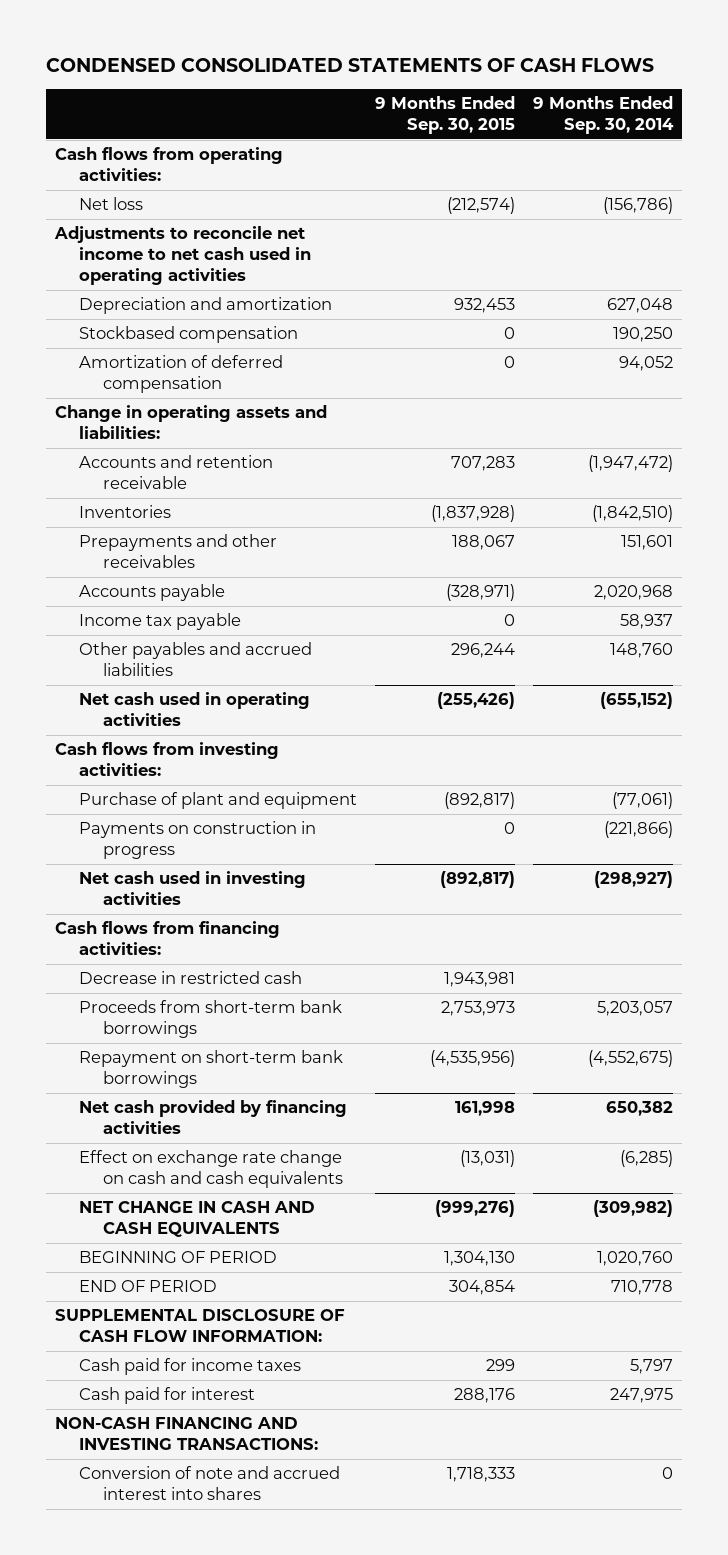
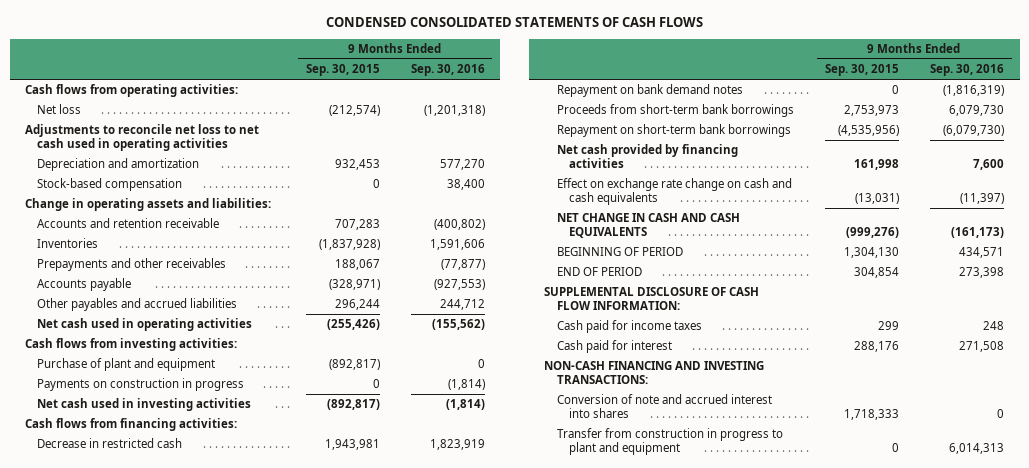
- | 9 Months Ended Sep. 30, 2015 | 9 Months Ended Sep. 30, 2014
+ | 9 Months Ended Sep. 30, 2015 | 9 Months Ended Sep. 30, 2016
- Adjustments to reconcile net income to net cash used in operating activities
+ Adjustments to reconcile net loss to net cash used in operating activities
- Stockbased compensation | 0 | 190,250
- Amortization of deferred compensation | 0 | 94,052
+ Stock-based compensation | 0 | 38,400
- Income tax payable | 0 | 58,937
+ Repayment on bank demand notes | 0 | (1,816,319)
+ Transfer from construction in progress to plant and equipment | 0 | 6,014,313

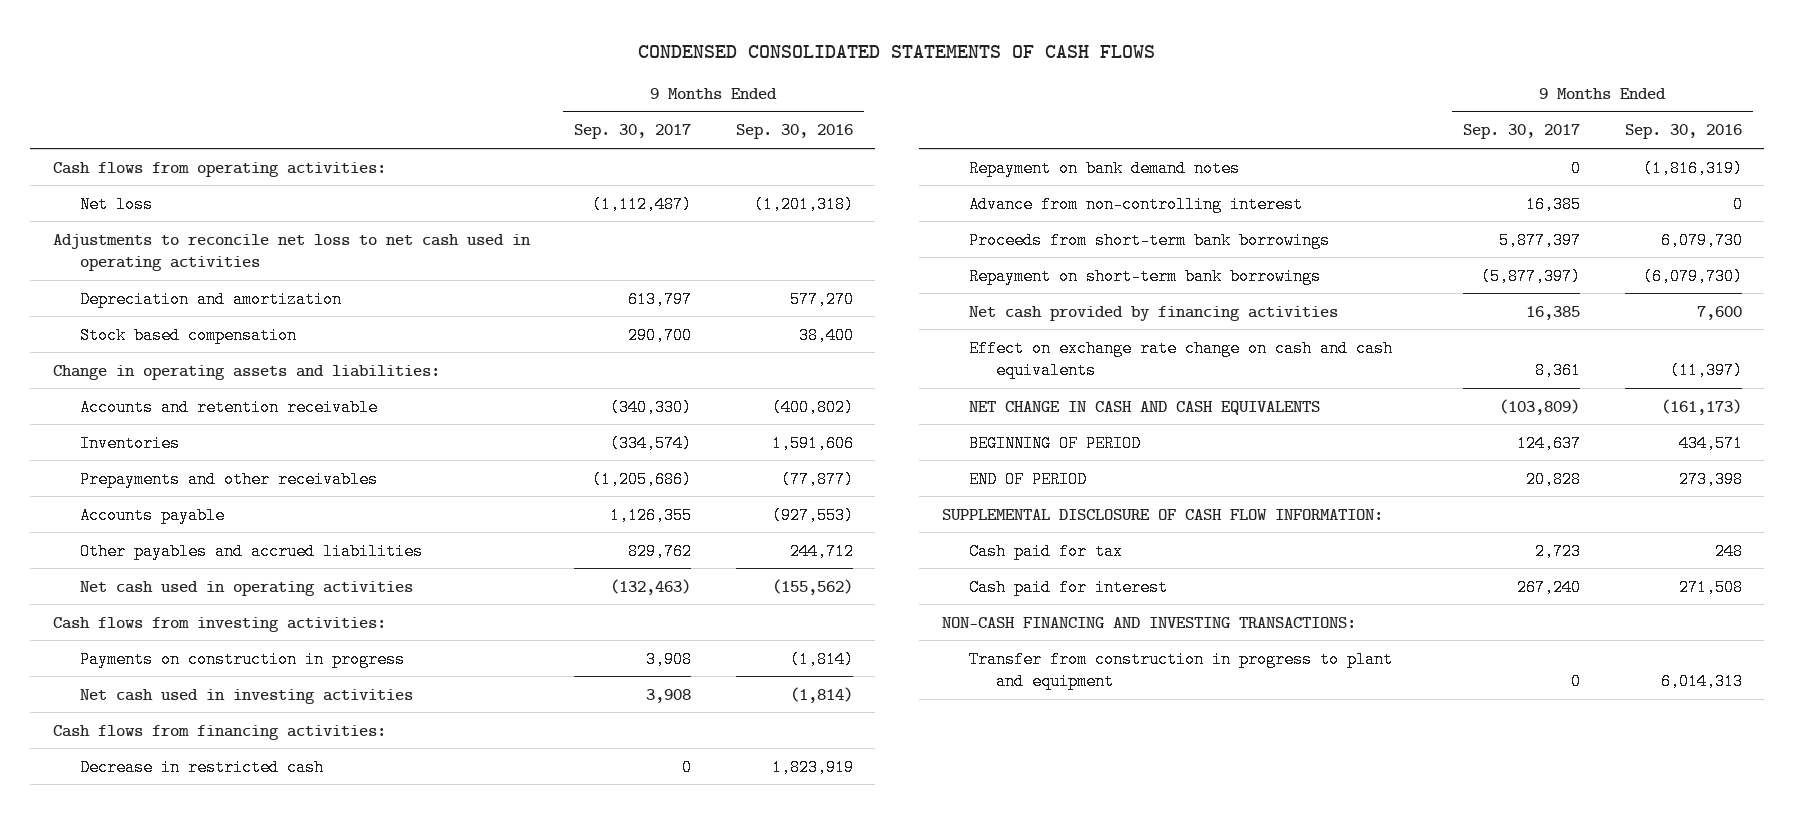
- | 9 Months Ended Sep. 30, 2015 | 9 Months Ended Sep. 30, 2016
+ | 9 Months Ended Sep. 30, 2017 | 9 Months Ended Sep. 30, 2016
- Stock-based compensation | 0 | 38,400
+ Stock based compensation | 290,700 | 38,400
- Purchase of plant and equipment | (892,817) | 0
+ Advance from non-controlling interest | 16,385 | 0
- Cash paid for income taxes | 299 | 248
+ Cash paid for tax | 2,723 | 248
- Conversion of note and accrued interest into shares | 1,718,333 | 0

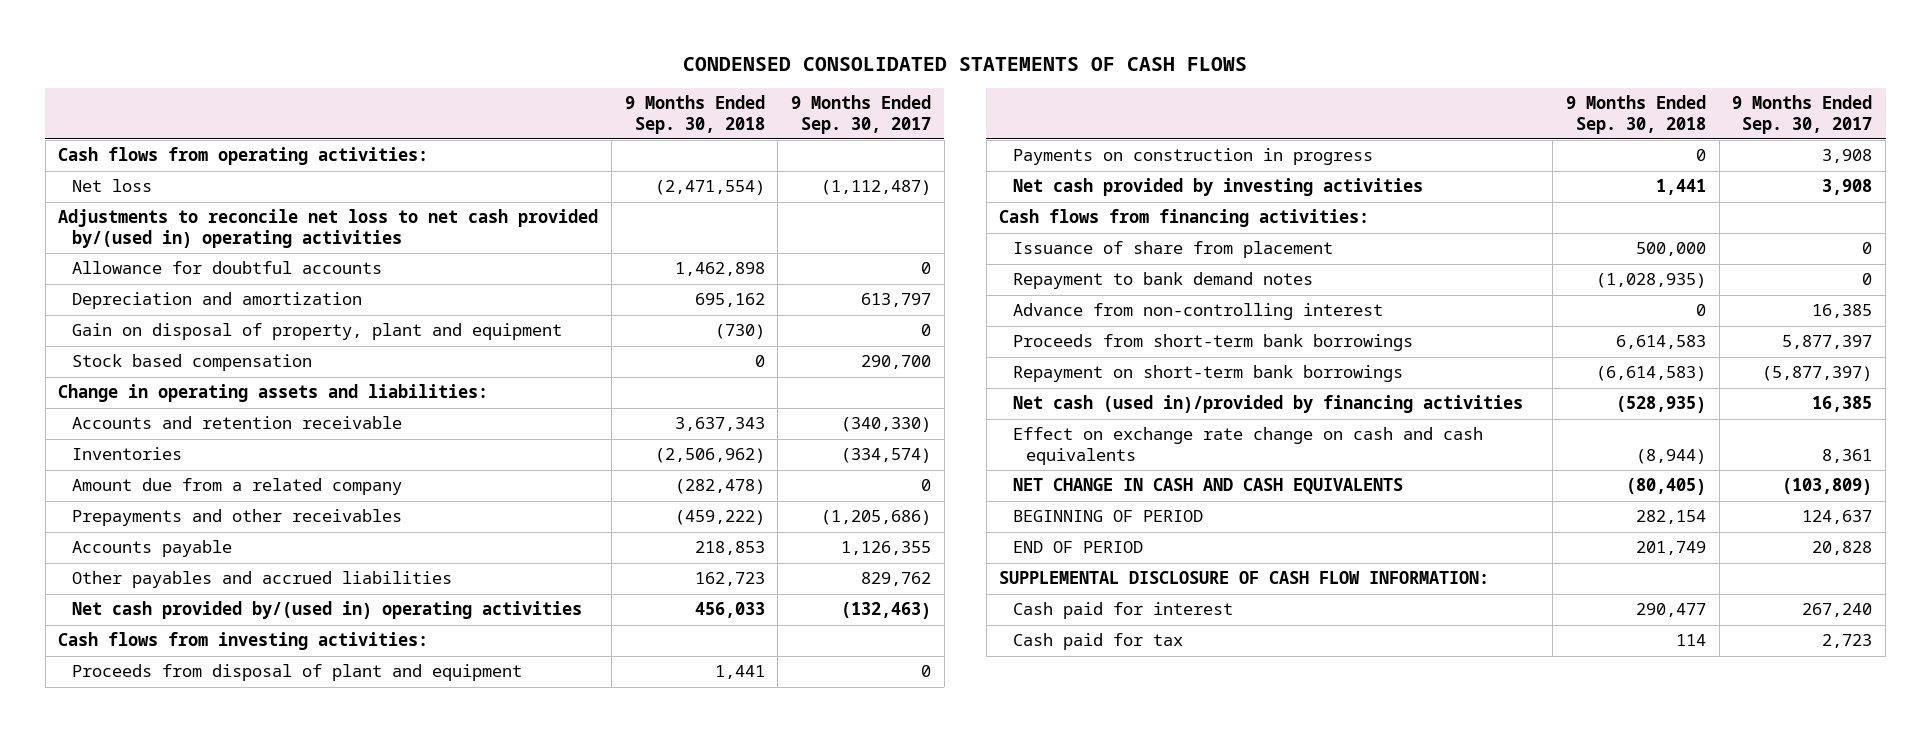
- | 9 Months Ended Sep. 30, 2017 | 9 Months Ended Sep. 30, 2016
+ | 9 Months Ended Sep. 30, 2018 | 9 Months Ended Sep. 30, 2017
- Adjustments to reconcile net loss to net cash used in operating activities
+ Adjustments to reconcile net loss to net cash provided by/(used in) operating activities
+ Allowance for doubtful accounts | 1,462,898 | 0
+ Gain on disposal of property, plant and equipment | (730) | 0
+ Amount due from a related company | (282,478) | 0
- Net cash used in operating activities | (132,463) | (155,562)
+ Net cash provided by/(used in) operating activities | 456,033 | (132,463)
+ Proceeds from disposal of plant and equipment | 1,441 | 0
- Net cash used in investing activities | 3,908 | (1,814)
+ Net cash provided by investing activities | 1,441 | 3,908
- Decrease in restricted cash | 0 | 1,823,919
- Repayment on bank demand notes | 0 | (1,816,319)
+ Issuance of share from placement | 500,000 | 0
+ Repayment to bank demand notes | (1,028,935) | 0
- Net cash provided by financing activities | 16,385 | 7,600
+ Net cash (used in)/provided by financing activities | (528,935) | 16,385
- NON-CASH FINANCING AND INVESTING TRANSACTIONS:
- Transfer from construction in progress to plant and equipment | 0 | 6,014,313
moved down: Cash paid for tax | 114 | 2,723

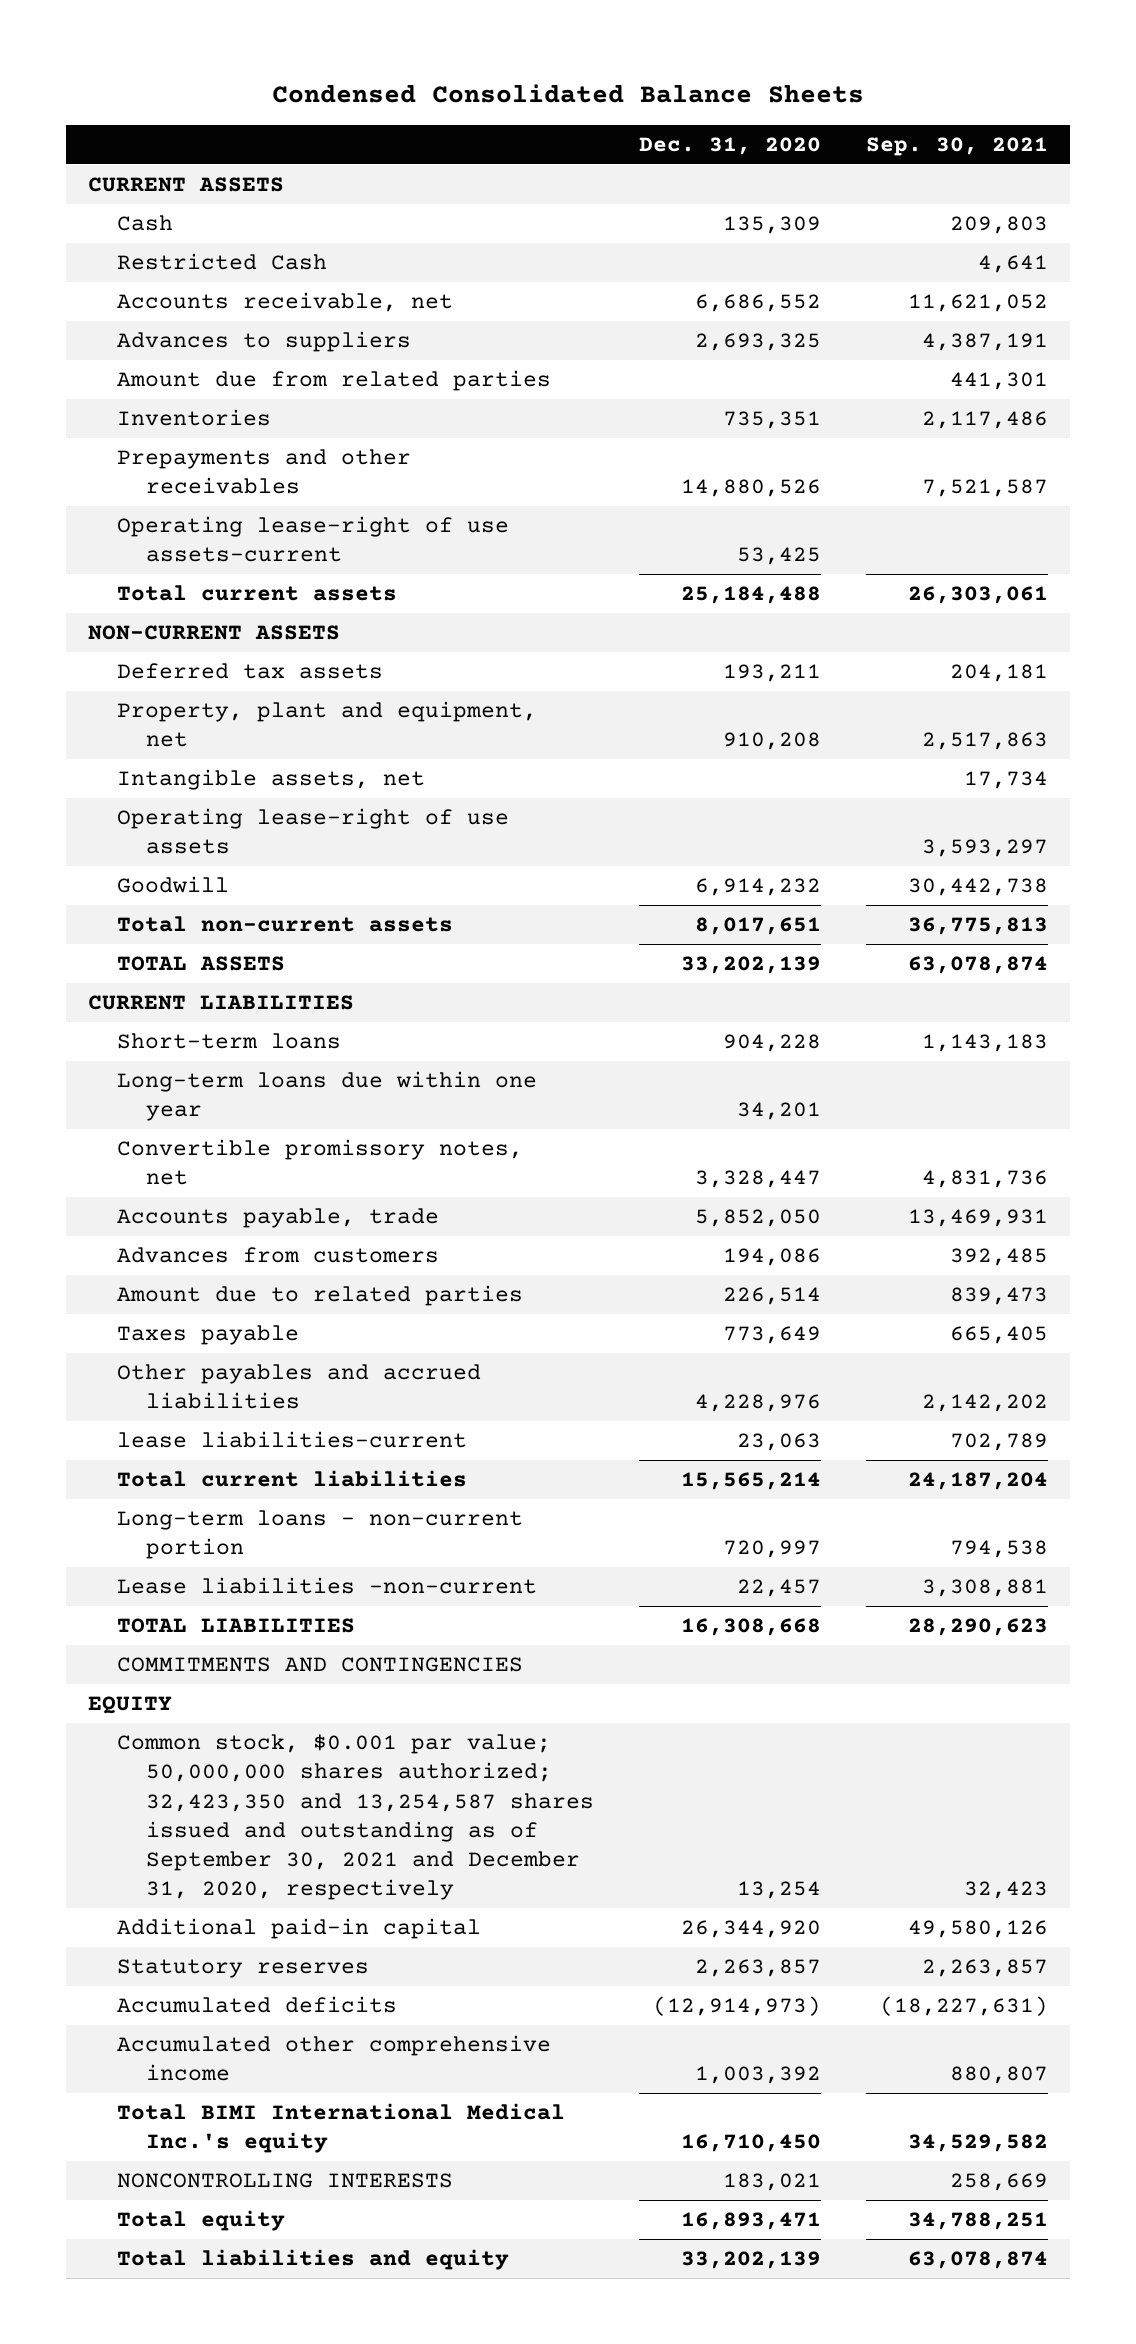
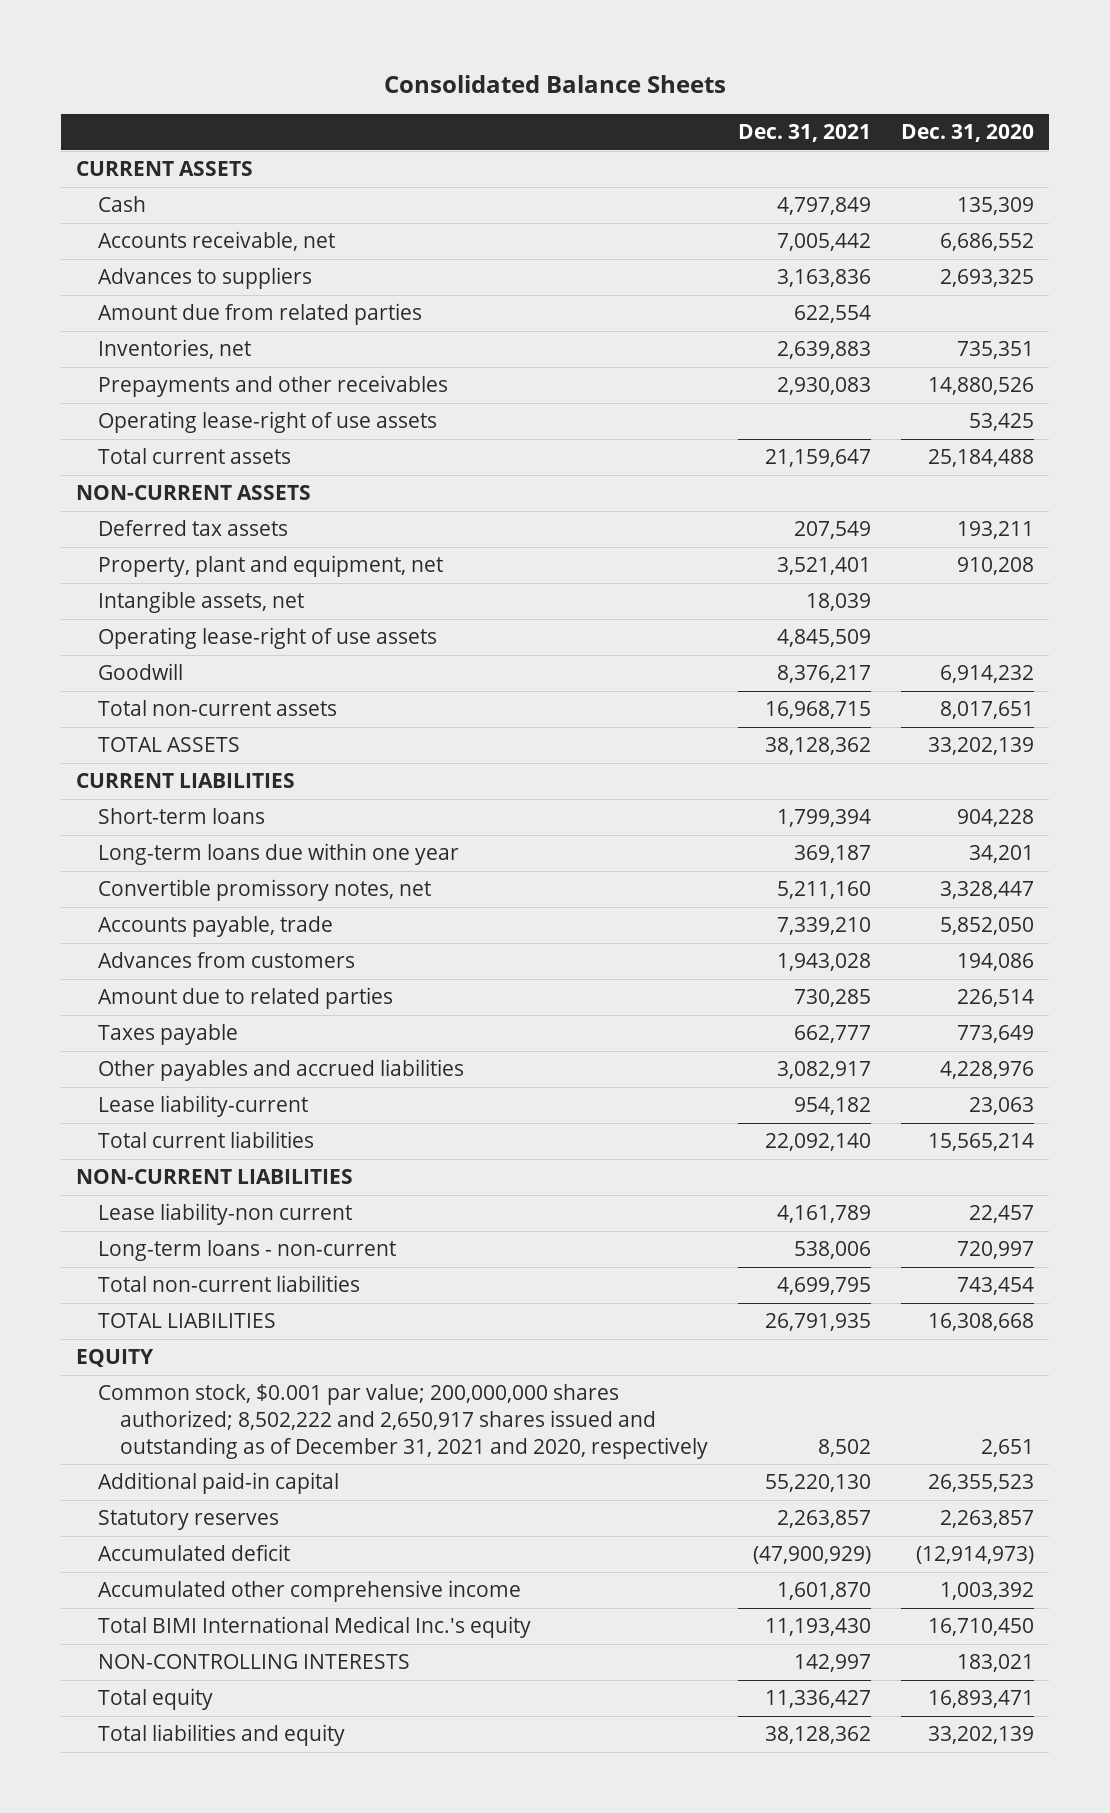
- Condensed Consolidated Balance Sheets
+ Consolidated Balance Sheets
- | Dec. 31, 2020 | Sep. 30, 2021
+ | Dec. 31, 2021 | Dec. 31, 2020
- Restricted Cash | | 4,641
- Inventories | 735,351 | 2,117,486
+ Inventories, net | 2,639,883 | 735,351
- Operating lease-right of use assets-current | 53,425 |
+ Operating lease-right of use assets | | 53,425
- lease liabilities-current | 23,063 | 702,789
+ Lease liability-current | 954,182 | 23,063
- Long-term loans - non-current portion | 720,997 | 794,538
- Lease liabilities -non-current | 22,457 | 3,308,881
+ NON-CURRENT LIABILITIES
+ Lease liability-non current | 4,161,789 | 22,457
+ Long-term loans - non-current | 538,006 | 720,997
+ Total non-current liabilities | 4,699,795 | 743,454
- COMMITMENTS AND CONTINGENCIES
- Common stock, $0.001 par value; 50,000,000 shares authorized; 32,423,350 and 13,254,587 shares issued and outstanding as of September 30, 2021 and December 31, 2020, respectively | 13,254 | 32,423
- Additional paid-in capital | 26,344,920 | 49,580,126
+ Common stock, $0.001 par value; 200,000,000 shares authorized; 8,502,222 and 2,650,917 shares issued and outstanding as of December 31, 2021 and 2020, respectively | 8,502 | 2,651
+ Additional paid-in capital | 55,220,130 | 26,355,523
- Accumulated deficits | (12,914,973) | (18,227,631)
+ Accumulated deficit | (47,900,929) | (12,914,973)
- NONCONTROLLING INTERESTS | 183,021 | 258,669
+ NON-CONTROLLING INTERESTS | 142,997 | 183,021

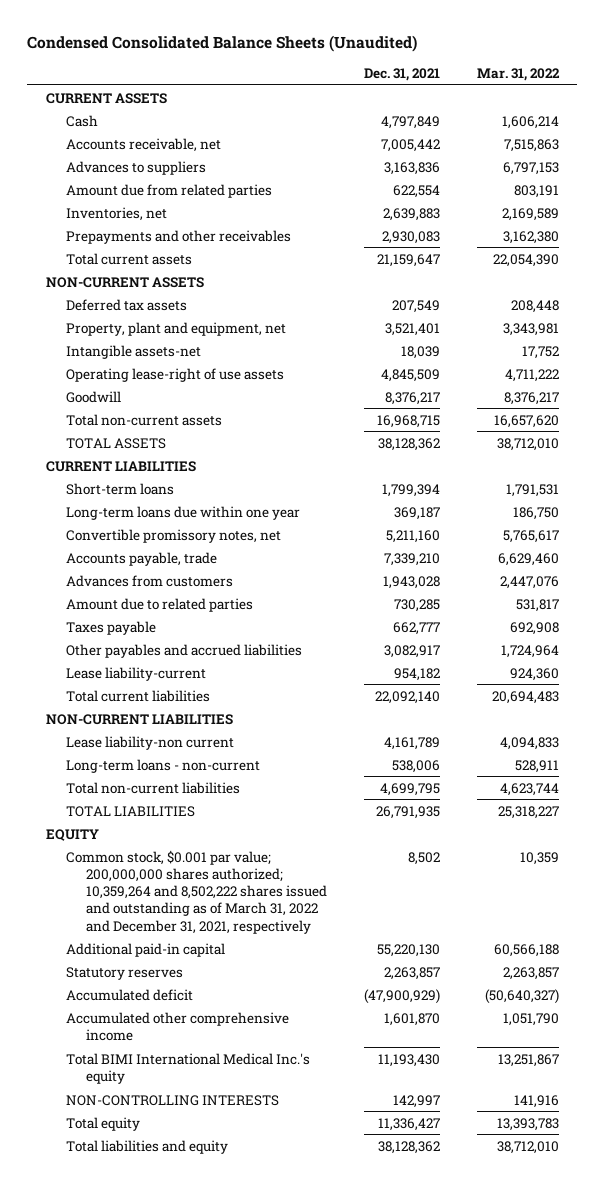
- Consolidated Balance Sheets
+ Condensed Consolidated Balance Sheets (Unaudited)
- | Dec. 31, 2021 | Dec. 31, 2020
+ | Dec. 31, 2021 | Mar. 31, 2022
- Operating lease-right of use assets | | 53,425
- Intangible assets, net | 18,039 |
+ Intangible assets-net | 18,039 | 17,752
- Common stock, $0.001 par value; 200,000,000 shares authorized; 8,502,222 and 2,650,917 shares issued and outstanding as of December 31, 2021 and 2020, respectively | 8,502 | 2,651
+ Common stock, $0.001 par value; 200,000,000 shares authorized; 10,359,264 and 8,502,222 shares issued and outstanding as of March 31, 2022 and December 31, 2021, respectively | 8,502 | 10,359

